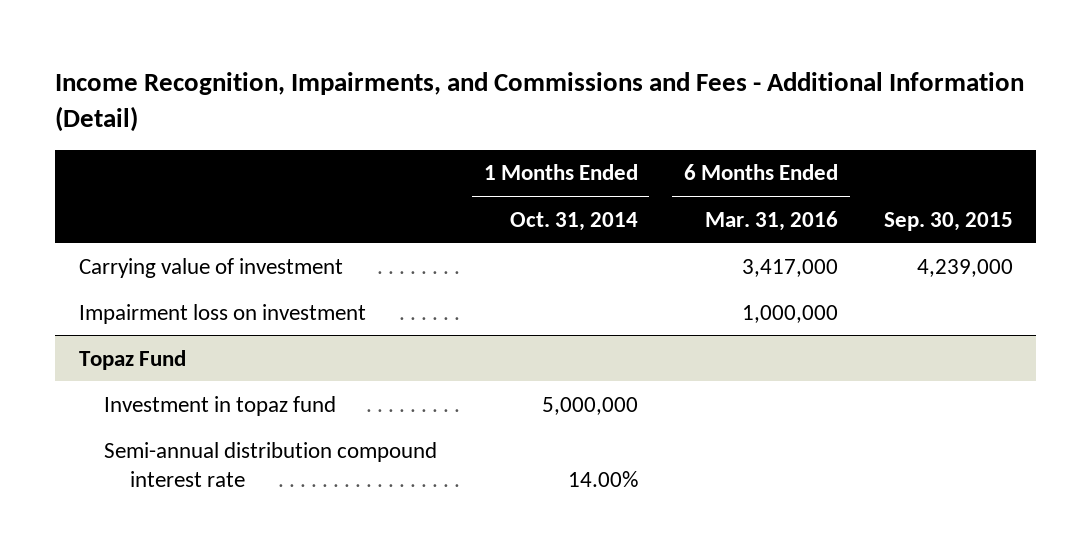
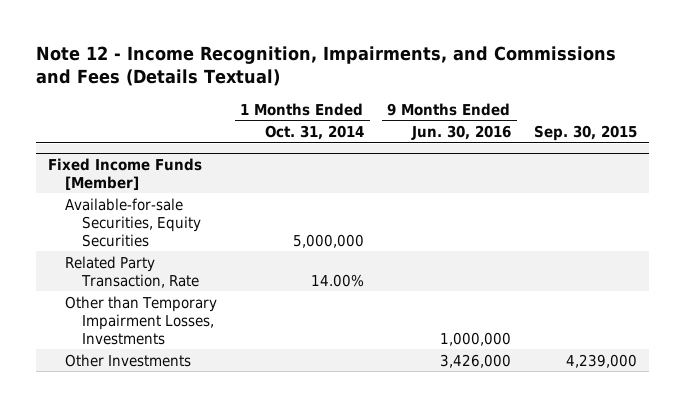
- Income Recognition, Impairments, and Commissions and Fees - Additional Information (Detail)
+ Note 12 - Income Recognition, Impairments, and Commissions and Fees (Details Textual)
- | 1 Months Ended Oct. 31, 2014 | 6 Months Ended Mar. 31, 2016 | Sep. 30, 2015
+ | 1 Months Ended Oct. 31, 2014 | 9 Months Ended Jun. 30, 2016 | Sep. 30, 2015
- Carrying value of investment | | 3,417,000 | 4,239,000
- Impairment loss on investment | | 1,000,000 |
- Topaz Fund
- Investment in topaz fund | 5,000,000 | |
- Semi-annual distribution compound interest rate | 14.00% | |
+ Fixed Income Funds [Member]
+ Available-for-sale Securities, Equity Securities | 5,000,000 | |
+ Related Party Transaction, Rate | 14.00% | |
+ Other than Temporary Impairment Losses, Investments | | 1,000,000 |
+ Other Investments | | 3,426,000 | 4,239,000

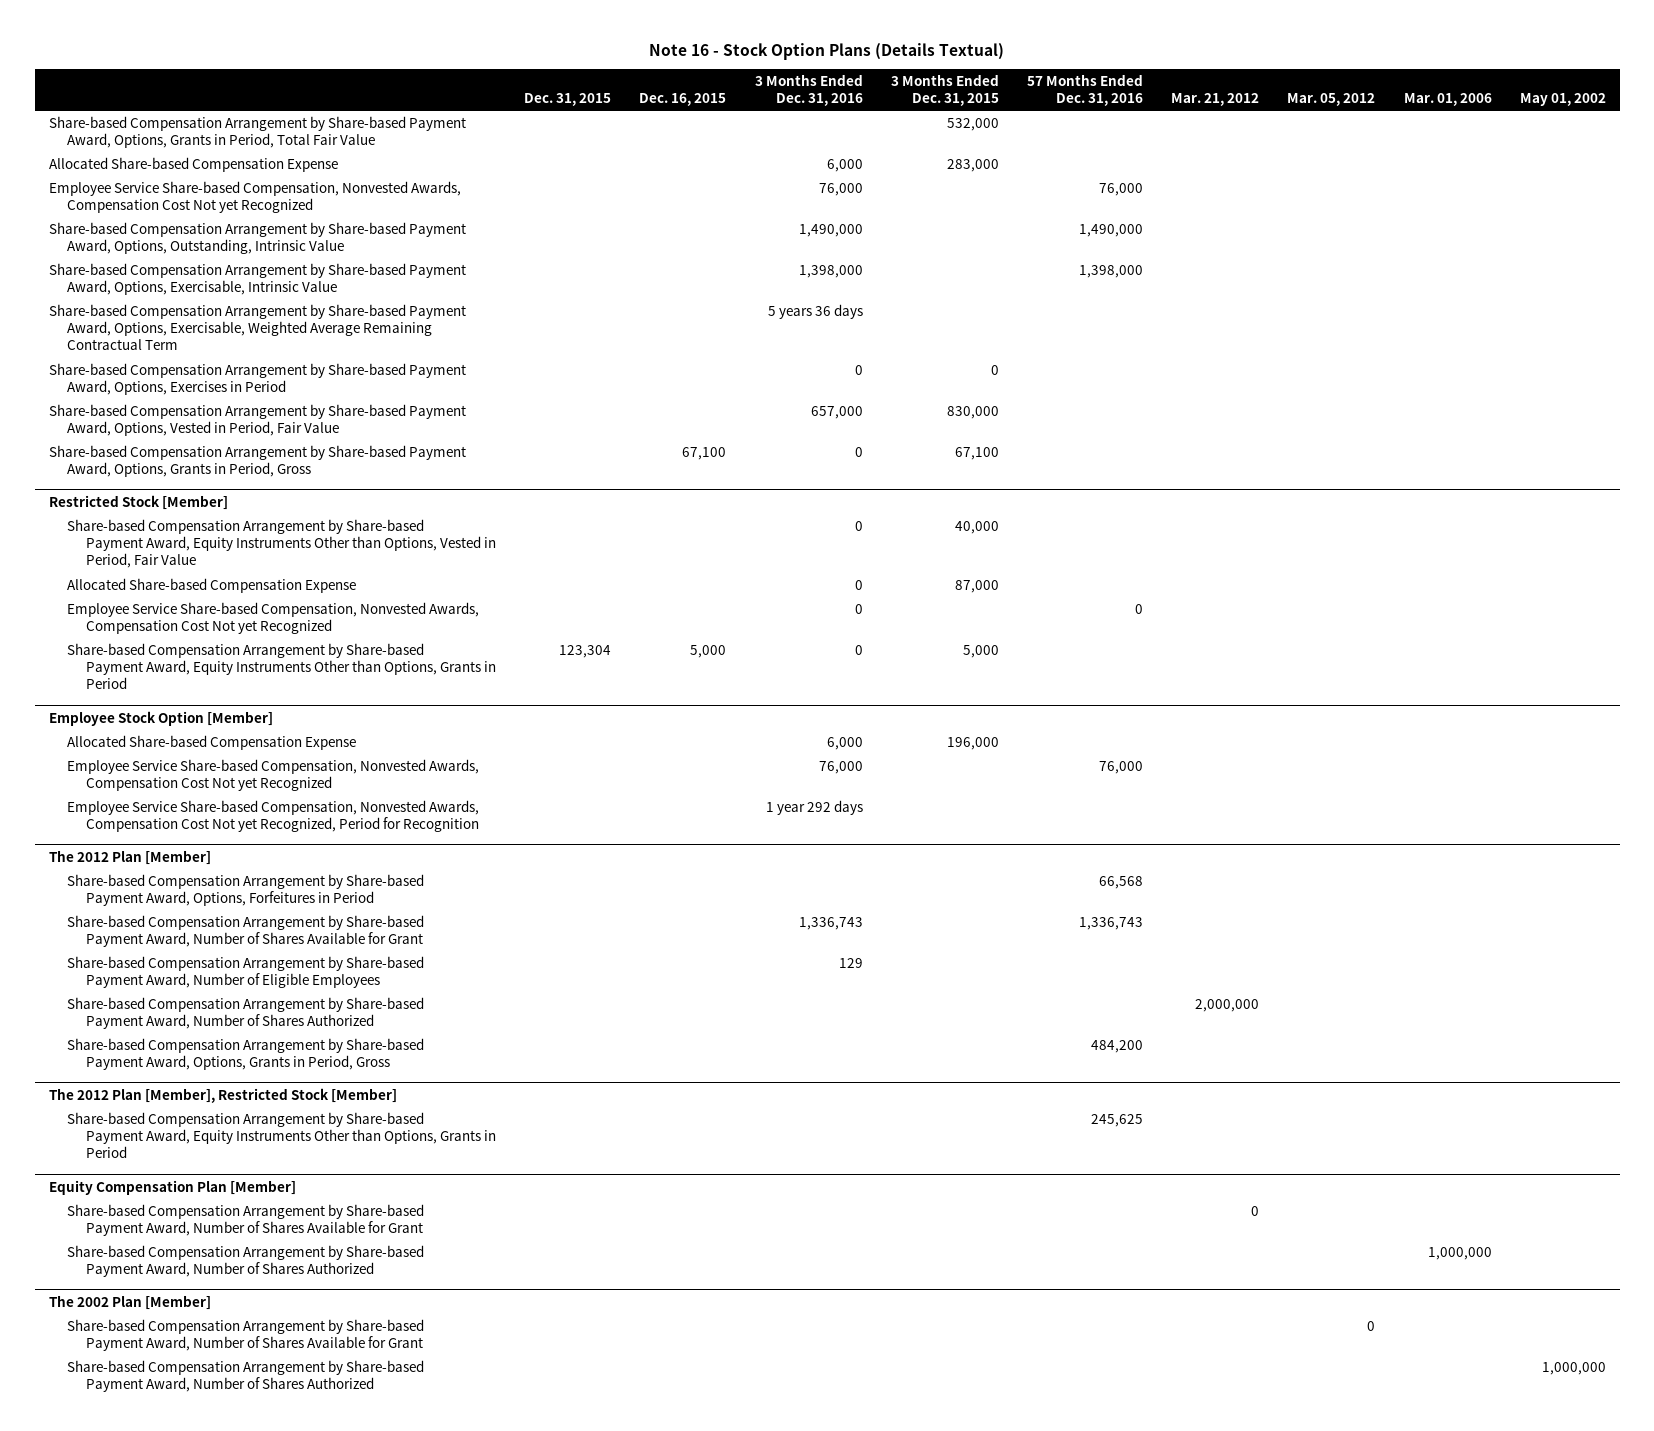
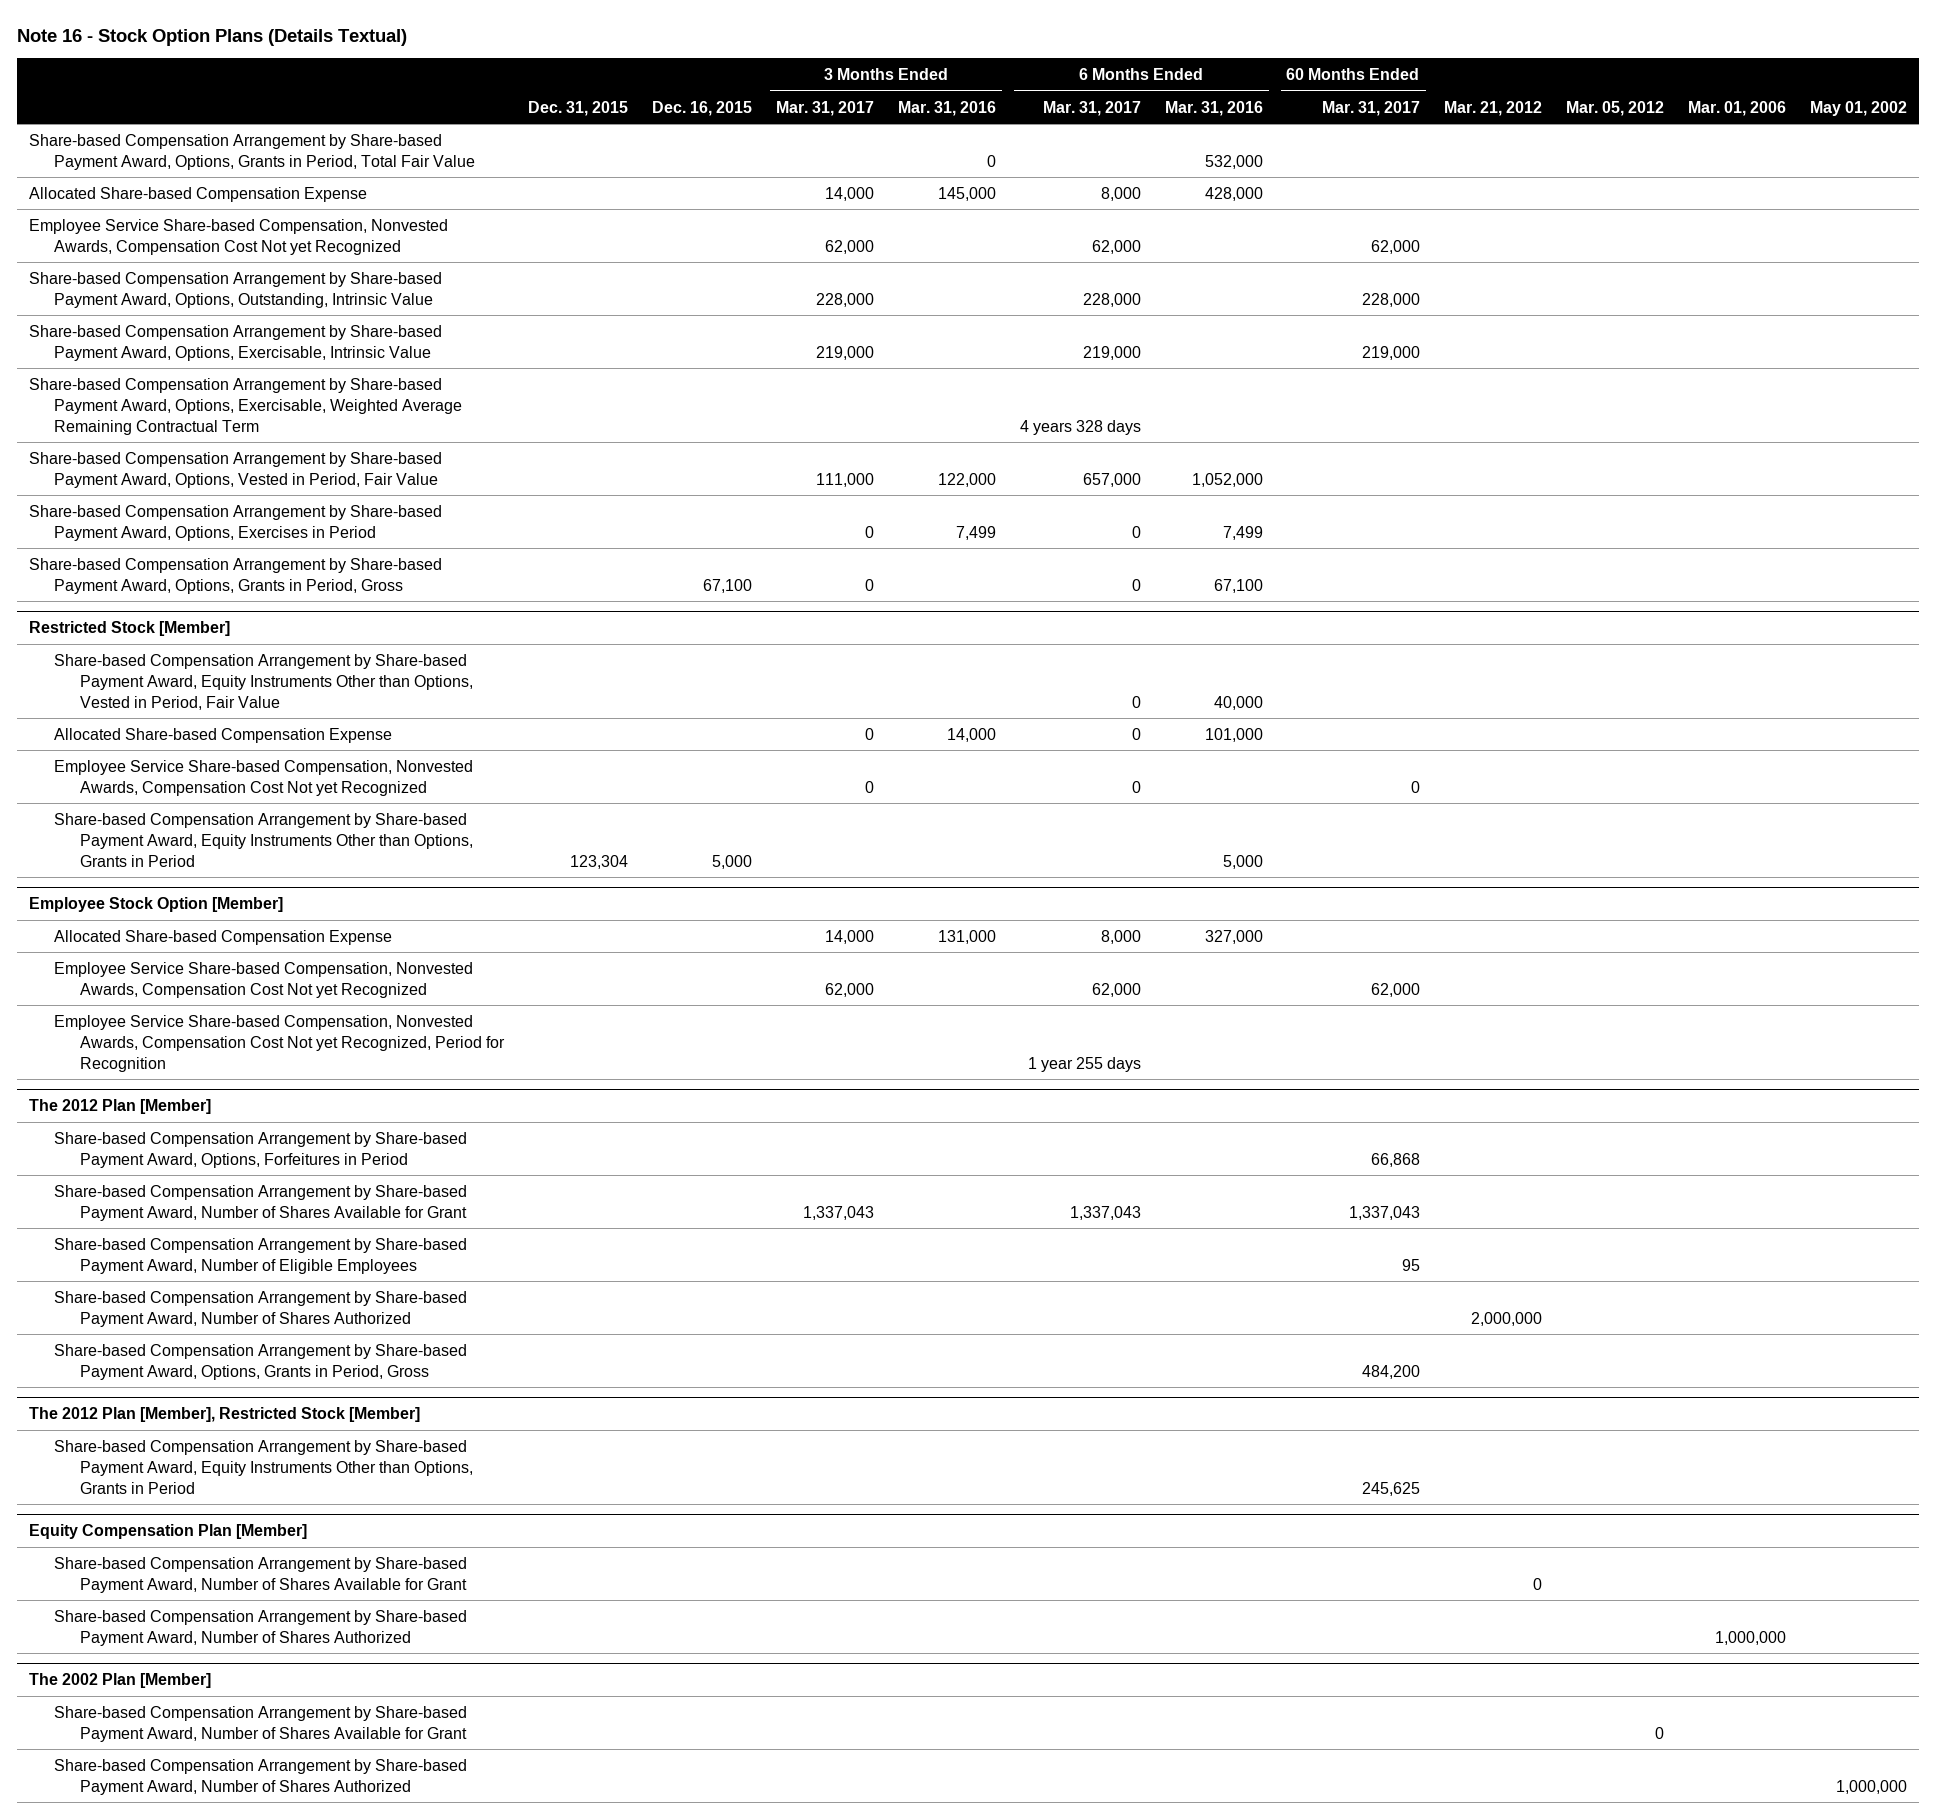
- | Dec. 31, 2015 | Dec. 16, 2015 | 3 Months Ended Dec. 31, 2016 | 3 Months Ended Dec. 31, 2015 | 57 Months Ended Dec. 31, 2016 | Mar. 21, 2012 | Mar. 05, 2012 | Mar. 01, 2006 | May 01, 2002
+ | Dec. 31, 2015 | Dec. 16, 2015 | 3 Months Ended Mar. 31, 2017 | 3 Months Ended Mar. 31, 2016 | 6 Months Ended Mar. 31, 2017 | 6 Months Ended Mar. 31, 2016 | 60 Months Ended Mar. 31, 2017 | Mar. 21, 2012 | Mar. 05, 2012 | Mar. 01, 2006 | May 01, 2002
moved down: Share-based Compensation Arrangement by Share-based Payment Award, Options, Exercises in Period | | | 0 | 7,499 | 0 | 7,499 | | | | |

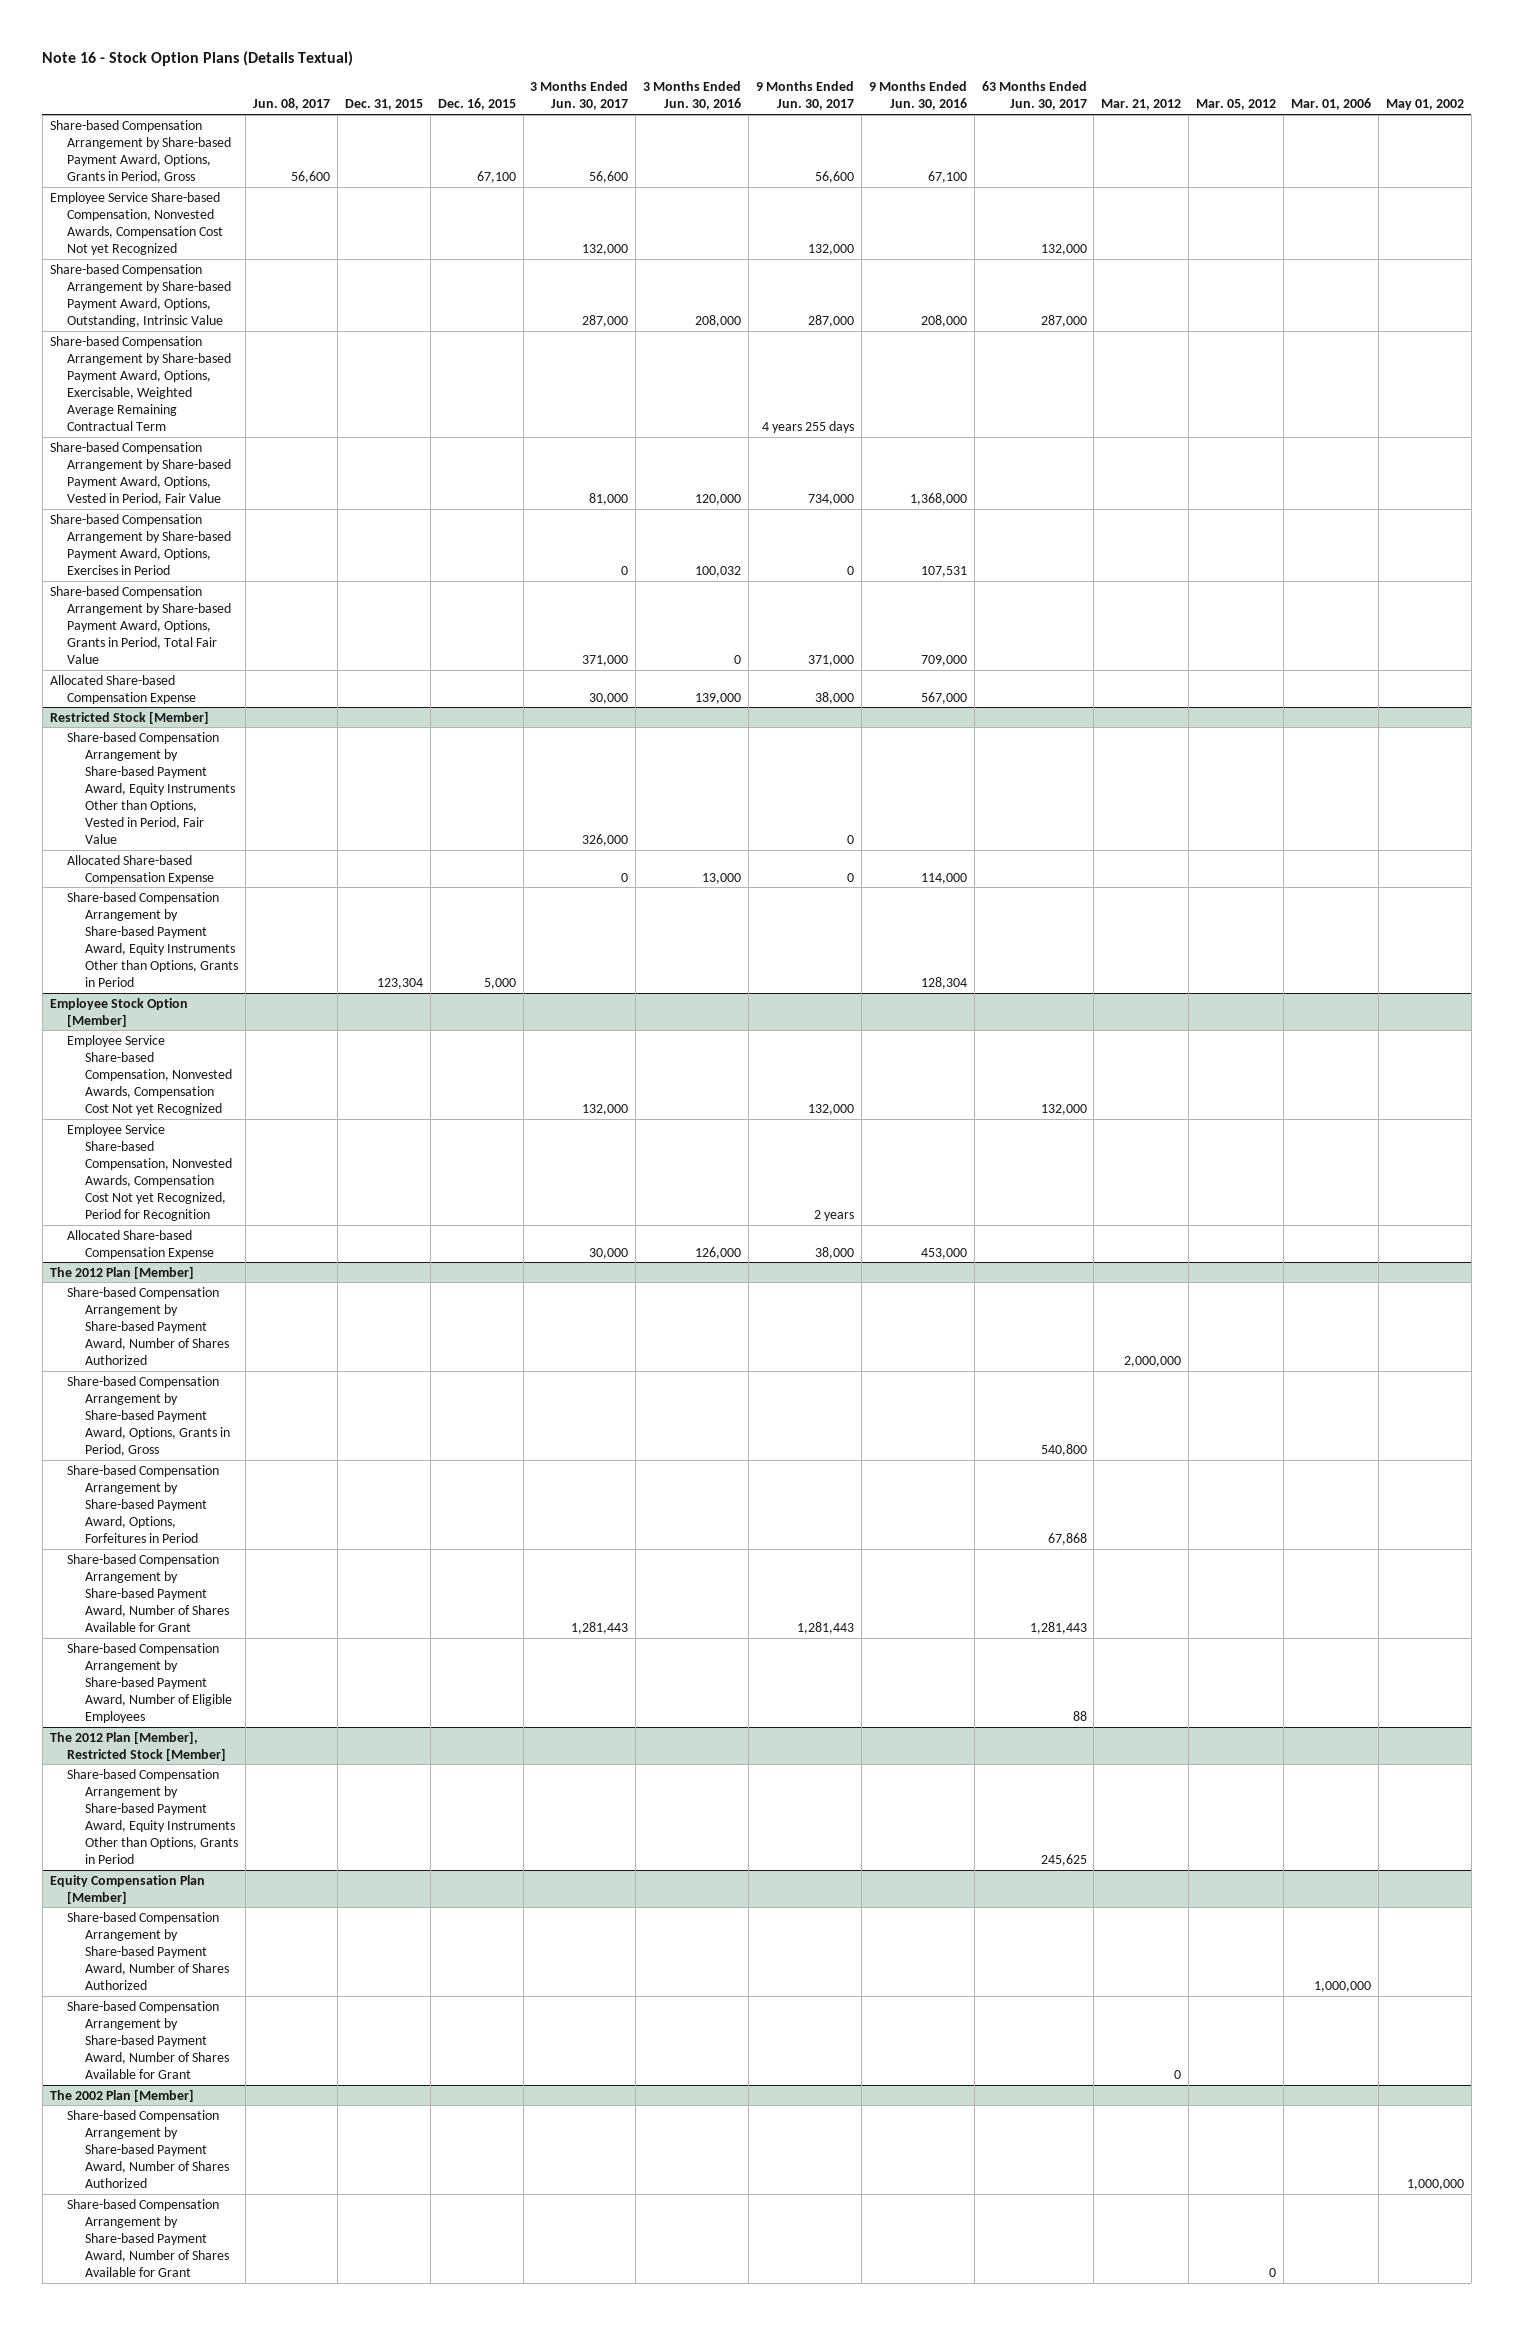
- | Dec. 31, 2015 | Dec. 16, 2015 | 3 Months Ended Mar. 31, 2017 | 3 Months Ended Mar. 31, 2016 | 6 Months Ended Mar. 31, 2017 | 6 Months Ended Mar. 31, 2016 | 60 Months Ended Mar. 31, 2017 | Mar. 21, 2012 | Mar. 05, 2012 | Mar. 01, 2006 | May 01, 2002
+ | Jun. 08, 2017 | Dec. 31, 2015 | Dec. 16, 2015 | 3 Months Ended Jun. 30, 2017 | 3 Months Ended Jun. 30, 2016 | 9 Months Ended Jun. 30, 2017 | 9 Months Ended Jun. 30, 2016 | 63 Months Ended Jun. 30, 2017 | Mar. 21, 2012 | Mar. 05, 2012 | Mar. 01, 2006 | May 01, 2002
moved up: Share-based Compensation Arrangement by Share-based Payment Award, Options, Grants in Period, Gross | 56,600 | | 67,100 | 56,600 | | 56,600 | 67,100 | | | | |
- Share-based Compensation Arrangement by Share-based Payment Award, Options, Exercisable, Intrinsic Value | | | 219,000 | | 219,000 | | 219,000 | | | |
moved down: Share-based Compensation Arrangement by Share-based Payment Award, Options, Grants in Period, Total Fair Value | | | | 371,000 | 0 | 371,000 | 709,000 | | | | |
moved down: Allocated Share-based Compensation Expense | | | | 30,000 | 139,000 | 38,000 | 567,000 | | | | |
@ Restricted Stock [Member]
- Employee Service Share-based Compensation, Nonvested Awards, Compensation Cost Not yet Recognized | | | 0 | | 0 | | 0 | | | |
@ Employee Stock Option [Member]
moved down: Allocated Share-based Compensation Expense | | | | 30,000 | 126,000 | 38,000 | 453,000 | | | | |
@ The 2012 Plan [Member]
moved up: Share-based Compensation Arrangement by Share-based Payment Award, Number of Shares Authorized | | | | | | | | | 2,000,000 | | |
moved up: Share-based Compensation Arrangement by Share-based Payment Award, Options, Grants in Period, Gross | | | | | | | | 540,800 | | | |
@ Equity Compensation Plan [Member]
moved down: Share-based Compensation Arrangement by Share-based Payment Award, Number of Shares Available for Grant | | | | | | | | | 0 | | |
@ The 2002 Plan [Member]
moved down: Share-based Compensation Arrangement by Share-based Payment Award, Number of Shares Available for Grant | | | | | | | | | | 0 | |

